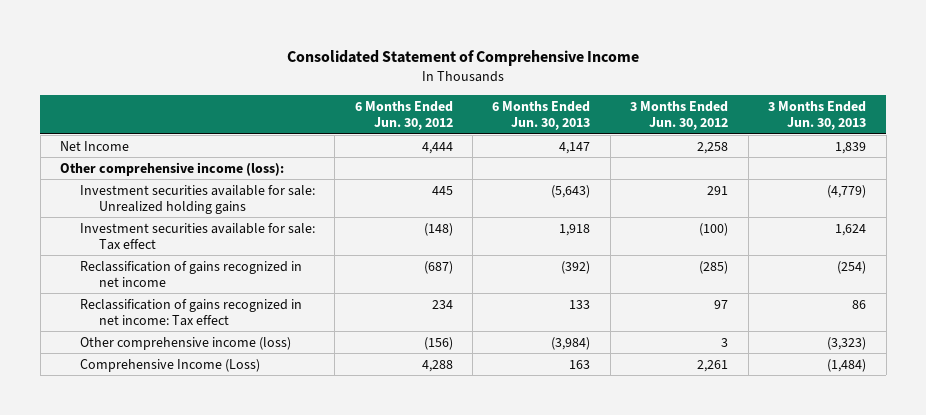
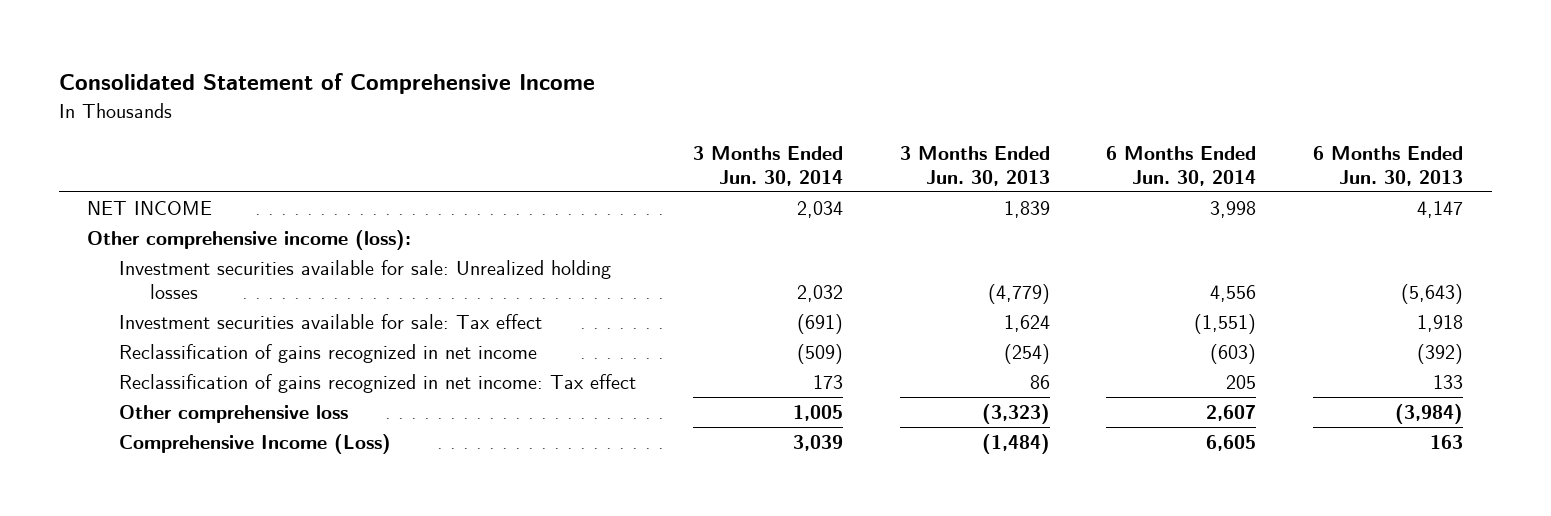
- | 6 Months Ended Jun. 30, 2012 | 6 Months Ended Jun. 30, 2013 | 3 Months Ended Jun. 30, 2012 | 3 Months Ended Jun. 30, 2013
+ | 3 Months Ended Jun. 30, 2014 | 3 Months Ended Jun. 30, 2013 | 6 Months Ended Jun. 30, 2014 | 6 Months Ended Jun. 30, 2013
- Net Income | 4,444 | 4,147 | 2,258 | 1,839
+ NET INCOME | 2,034 | 1,839 | 3,998 | 4,147
- Investment securities available for sale: Unrealized holding gains | 445 | (5,643) | 291 | (4,779)
+ Investment securities available for sale: Unrealized holding losses | 2,032 | (4,779) | 4,556 | (5,643)
- Other comprehensive income (loss) | (156) | (3,984) | 3 | (3,323)
+ Other comprehensive loss | 1,005 | (3,323) | 2,607 | (3,984)

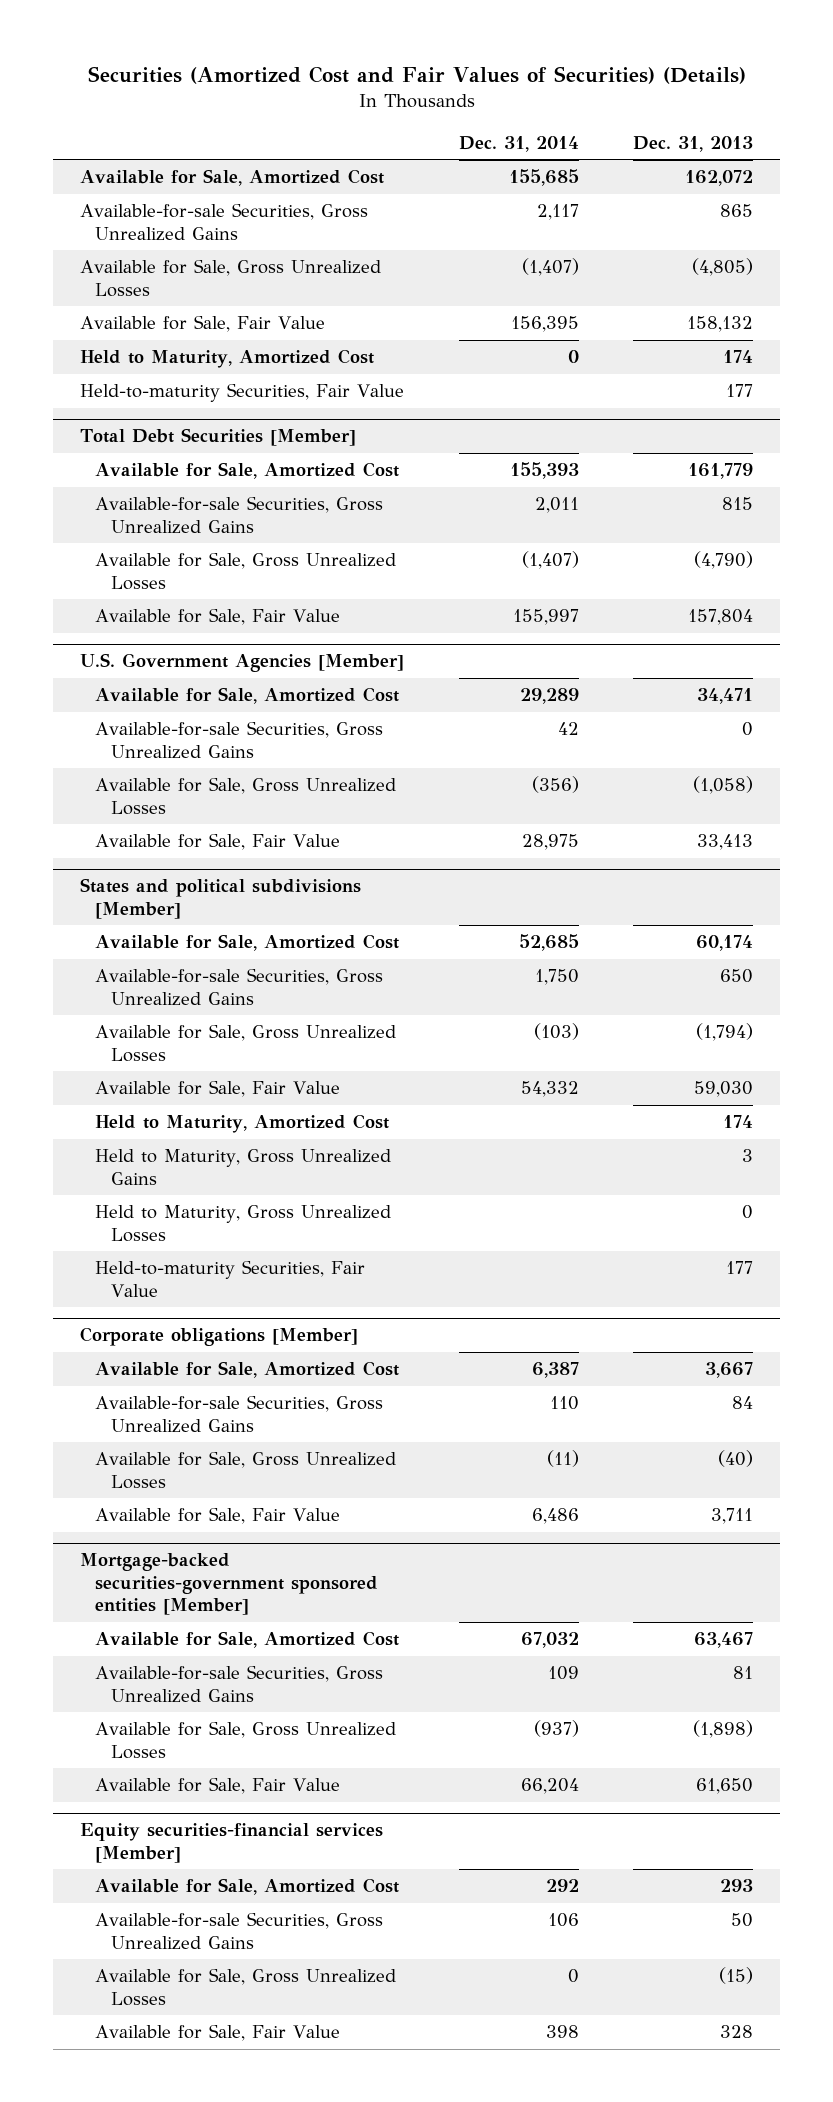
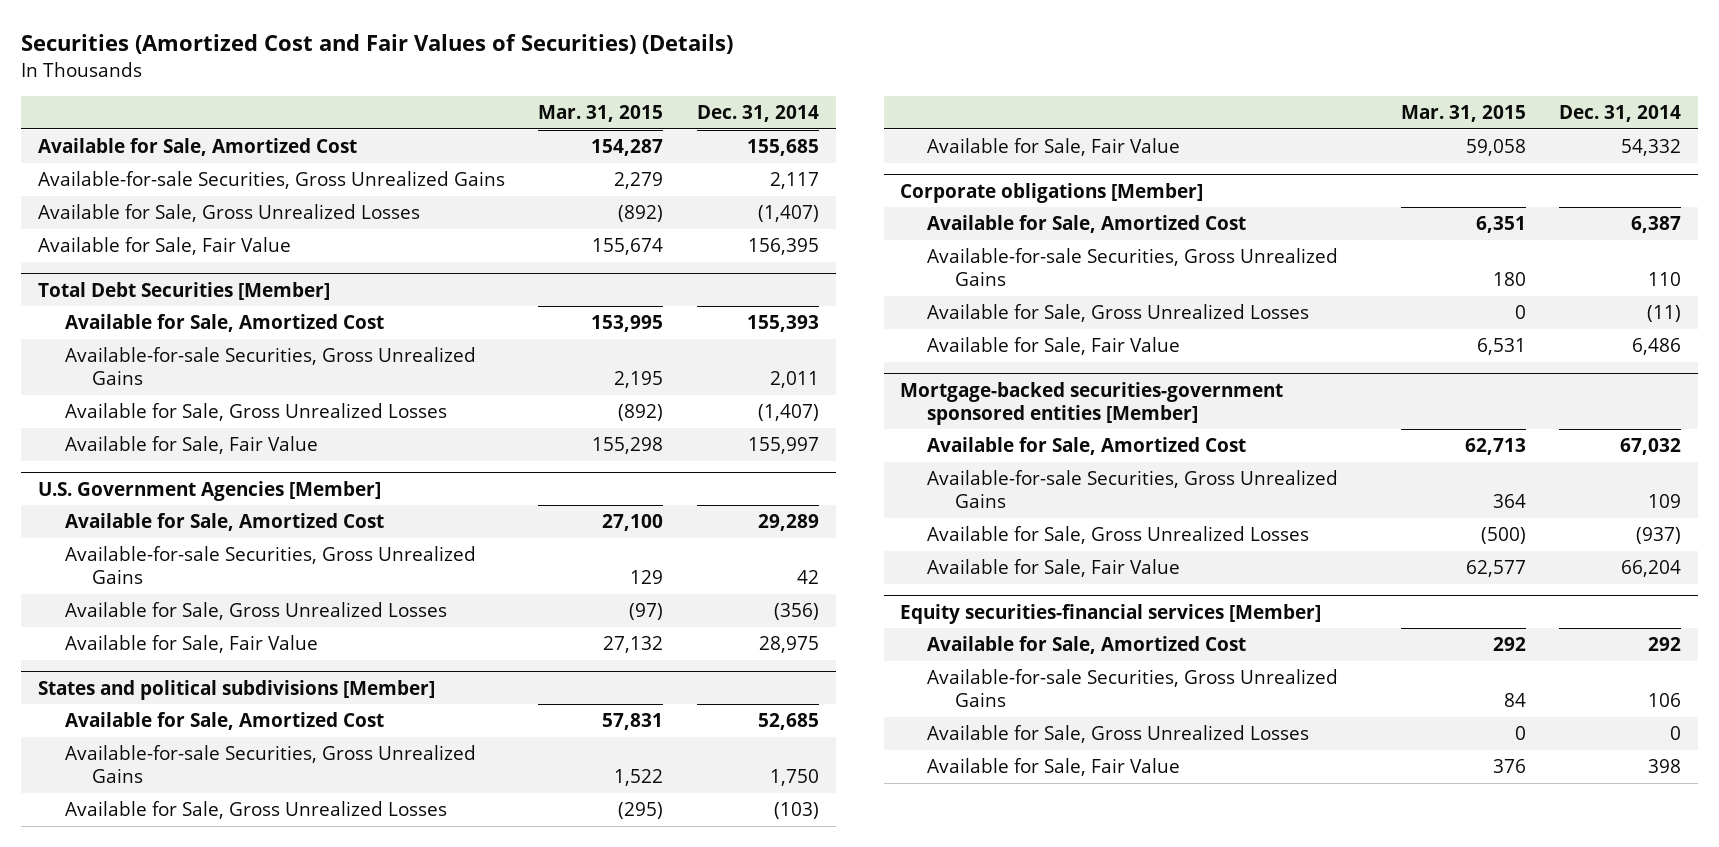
- | Dec. 31, 2014 | Dec. 31, 2013
+ | Mar. 31, 2015 | Dec. 31, 2014
- Held to Maturity, Amortized Cost | 0 | 174
- Held-to-maturity Securities, Fair Value | | 177
@ States and political subdivisions [Member]
- Held to Maturity, Amortized Cost | | 174
- Held to Maturity, Gross Unrealized Gains | | 3
- Held to Maturity, Gross Unrealized Losses | | 0
- Held-to-maturity Securities, Fair Value | | 177

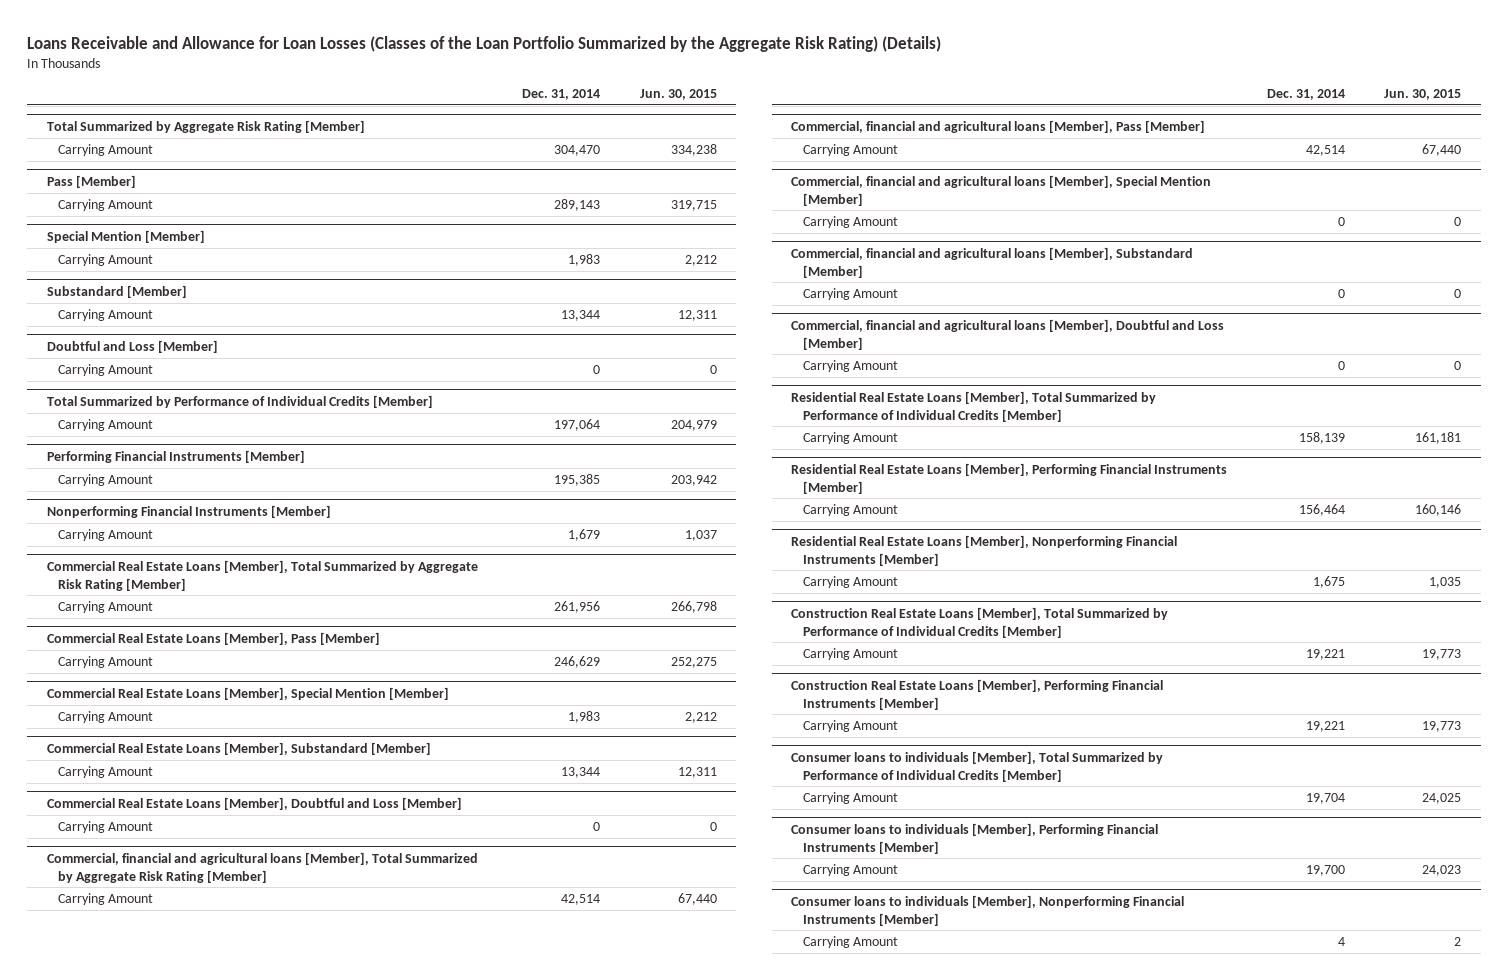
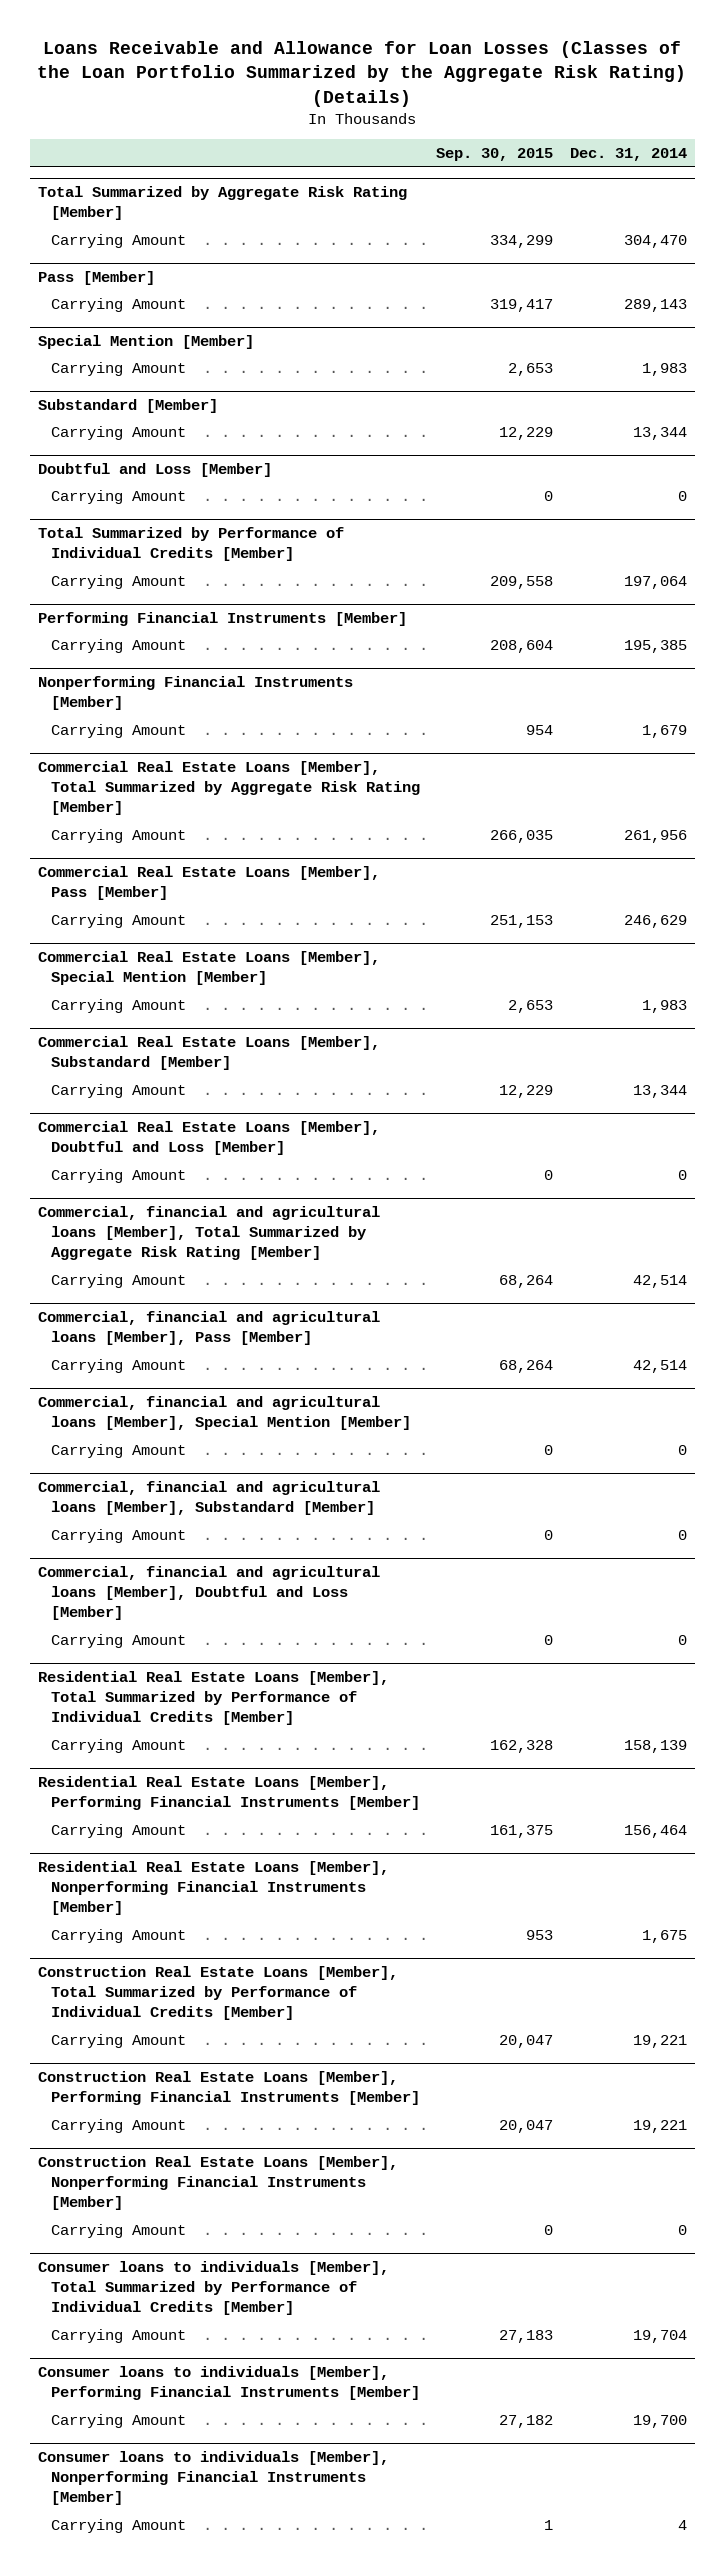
- | Dec. 31, 2014 | Jun. 30, 2015
+ | Sep. 30, 2015 | Dec. 31, 2014
+ Construction Real Estate Loans [Member], Nonperforming Financial Instruments [Member]
+ Carrying Amount | 0 | 0

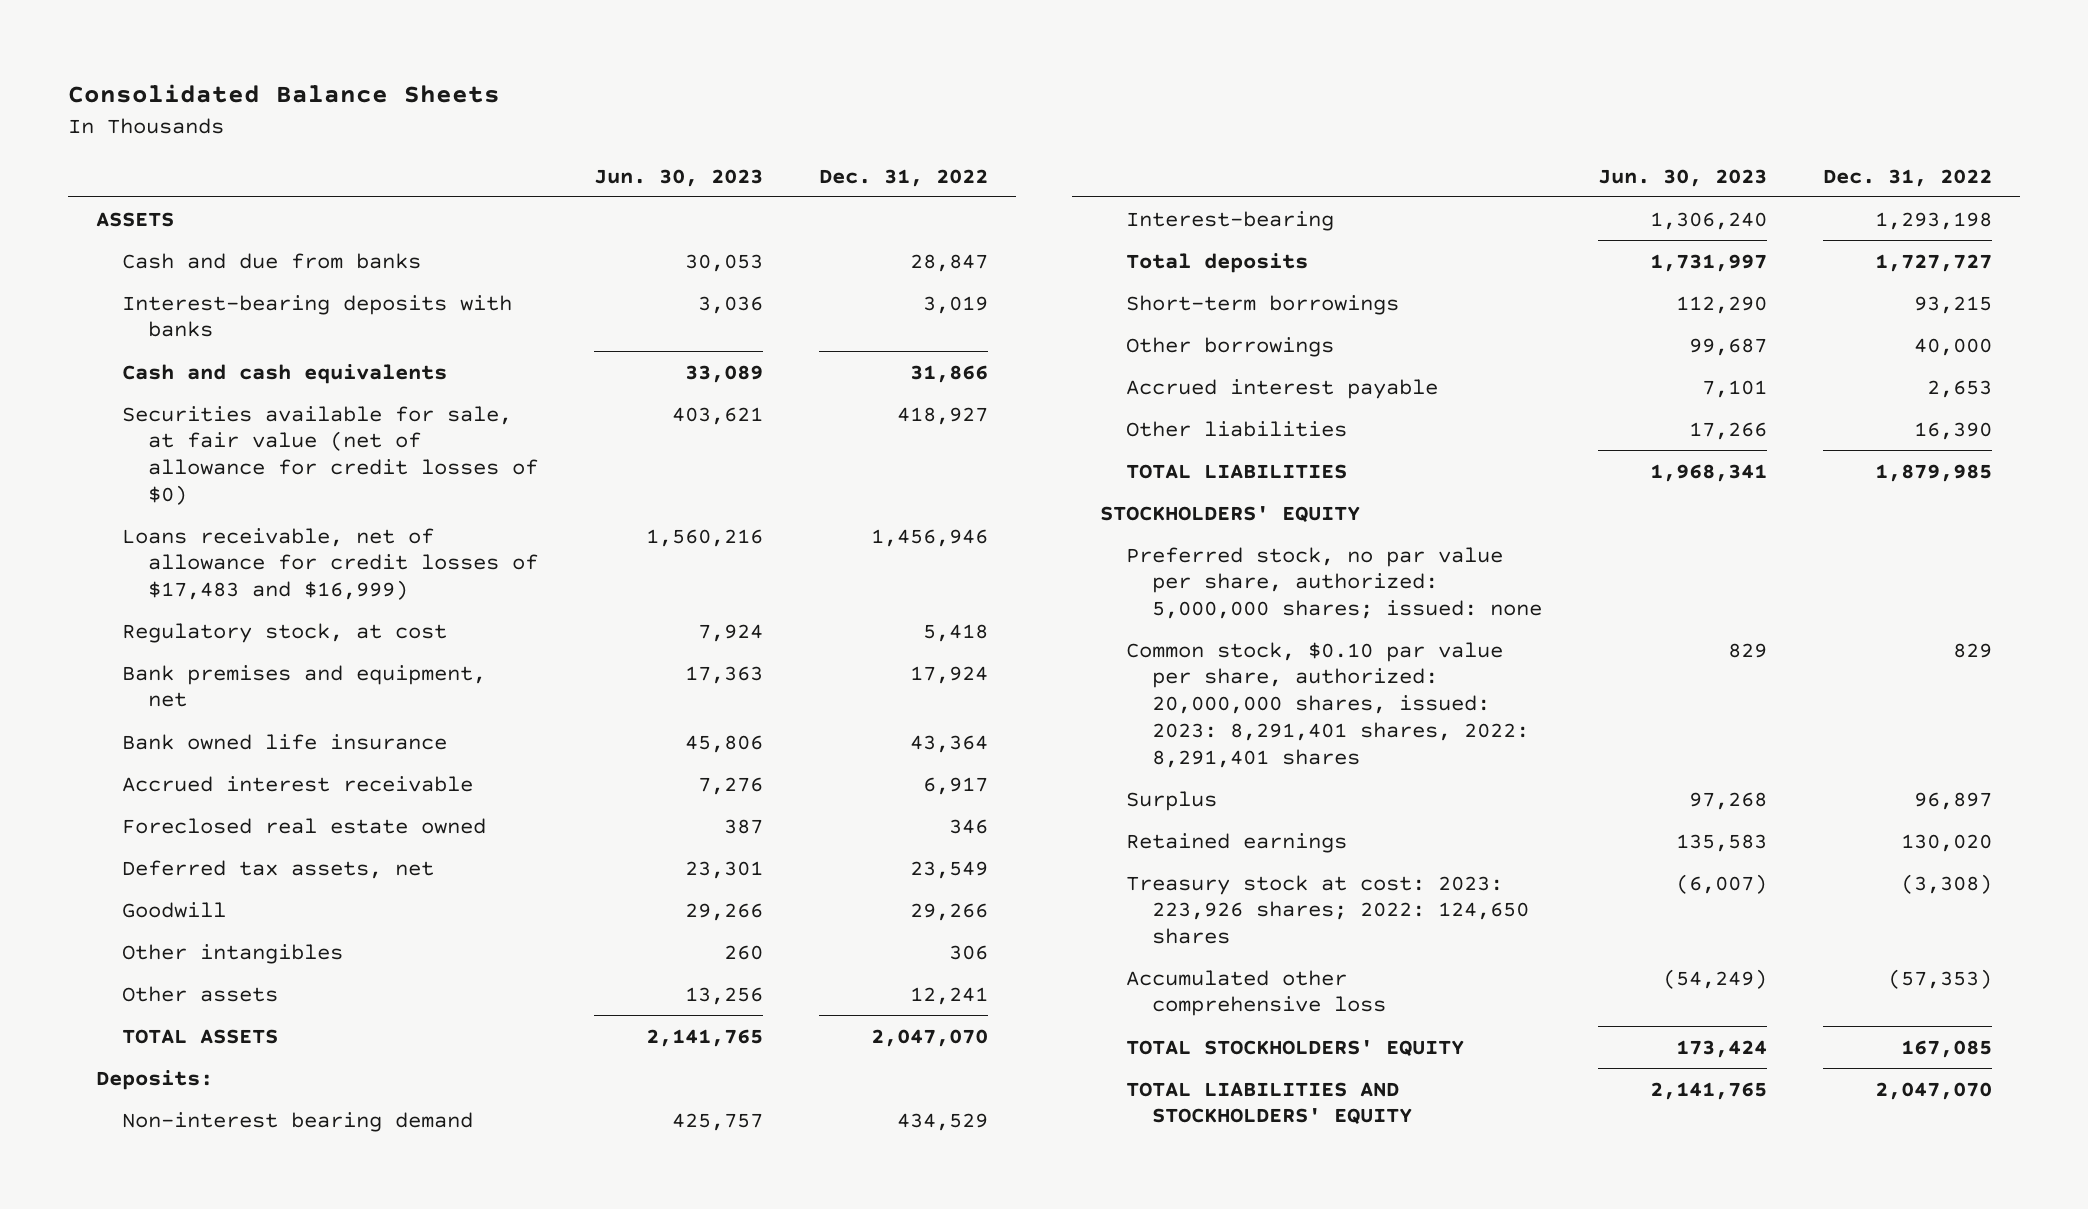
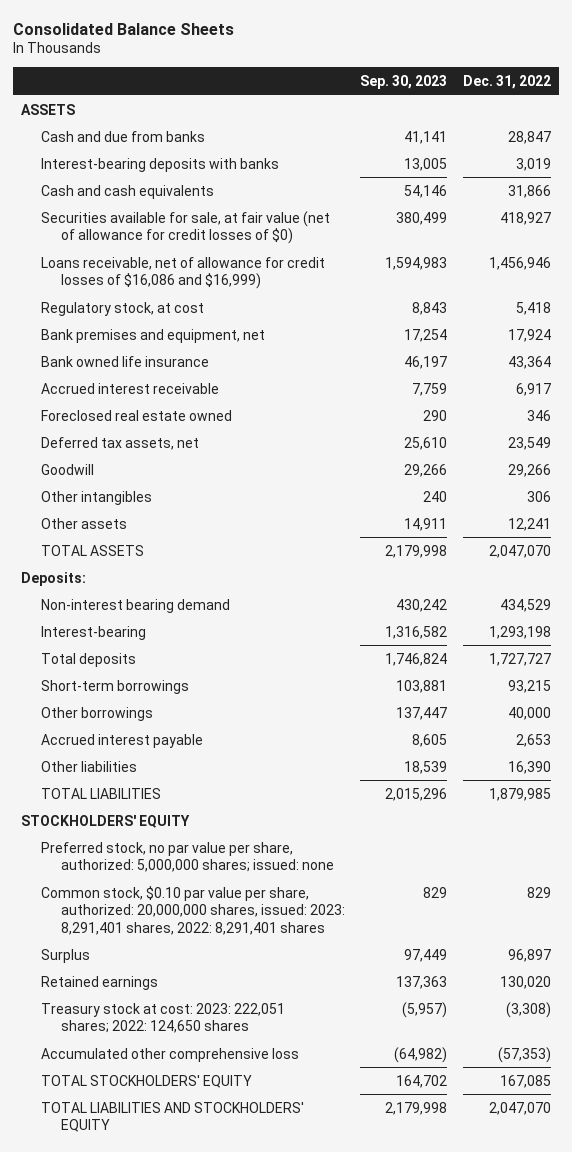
- | Jun. 30, 2023 | Dec. 31, 2022
+ | Sep. 30, 2023 | Dec. 31, 2022
- Loans receivable, net of allowance for credit losses of $17,483 and $16,999) | 1,560,216 | 1,456,946
+ Loans receivable, net of allowance for credit losses of $16,086 and $16,999) | 1,594,983 | 1,456,946
- Treasury stock at cost: 2023: 223,926 shares; 2022: 124,650 shares | (6,007) | (3,308)
+ Treasury stock at cost: 2023: 222,051 shares; 2022: 124,650 shares | (5,957) | (3,308)

